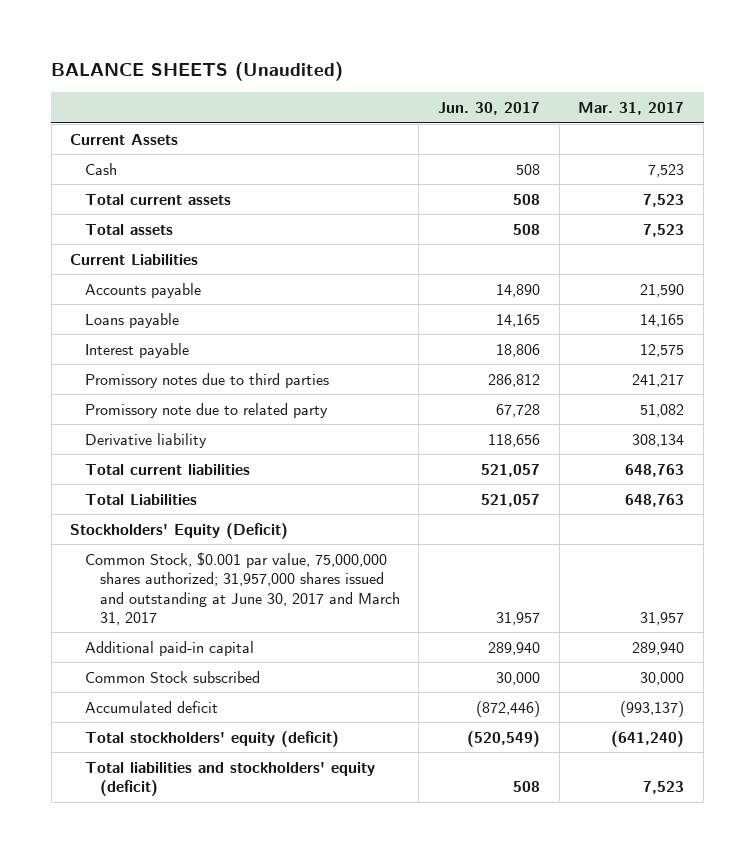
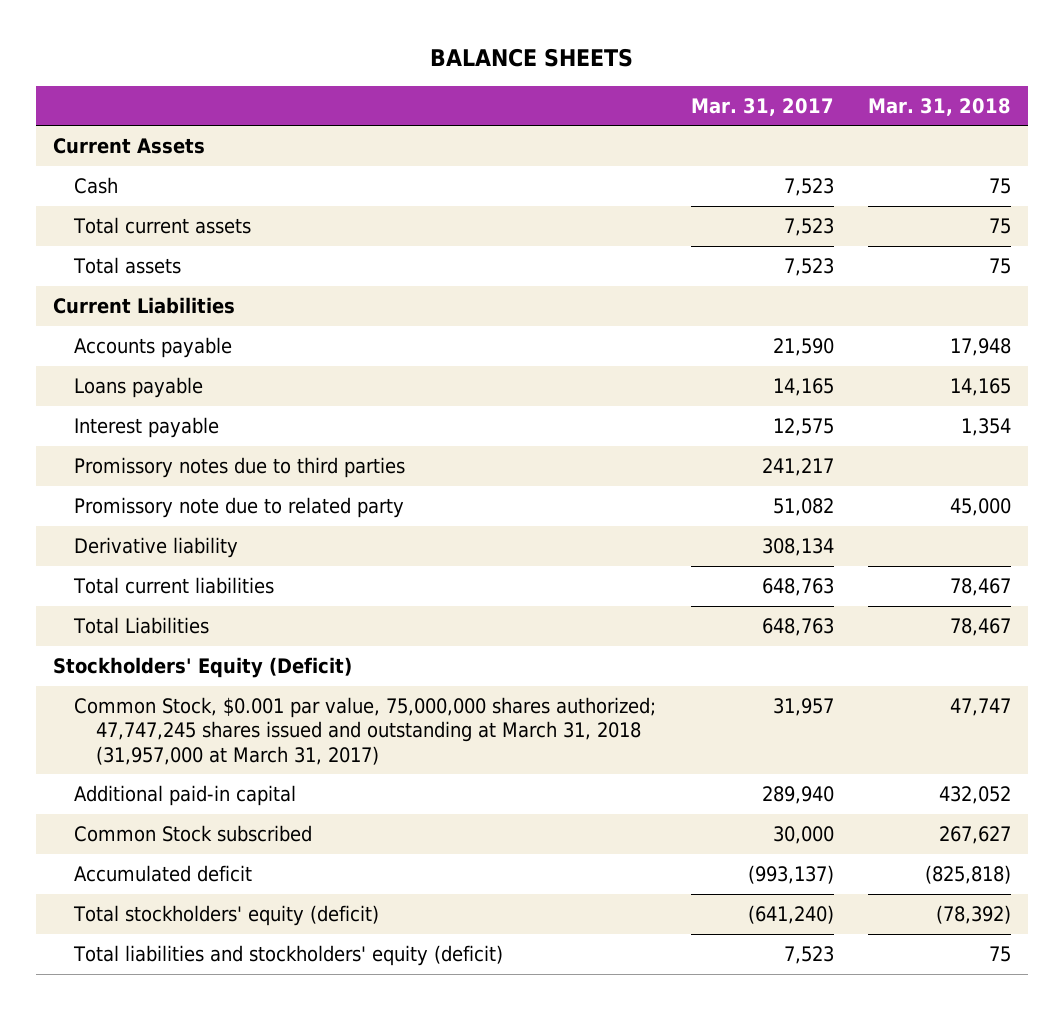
- BALANCE SHEETS (Unaudited)
+ BALANCE SHEETS
- | Jun. 30, 2017 | Mar. 31, 2017
+ | Mar. 31, 2017 | Mar. 31, 2018
- Common Stock, $0.001 par value, 75,000,000 shares authorized; 31,957,000 shares issued and outstanding at June 30, 2017 and March 31, 2017 | 31,957 | 31,957
+ Common Stock, $0.001 par value, 75,000,000 shares authorized; 47,747,245 shares issued and outstanding at March 31, 2018 (31,957,000 at March 31, 2017) | 31,957 | 47,747

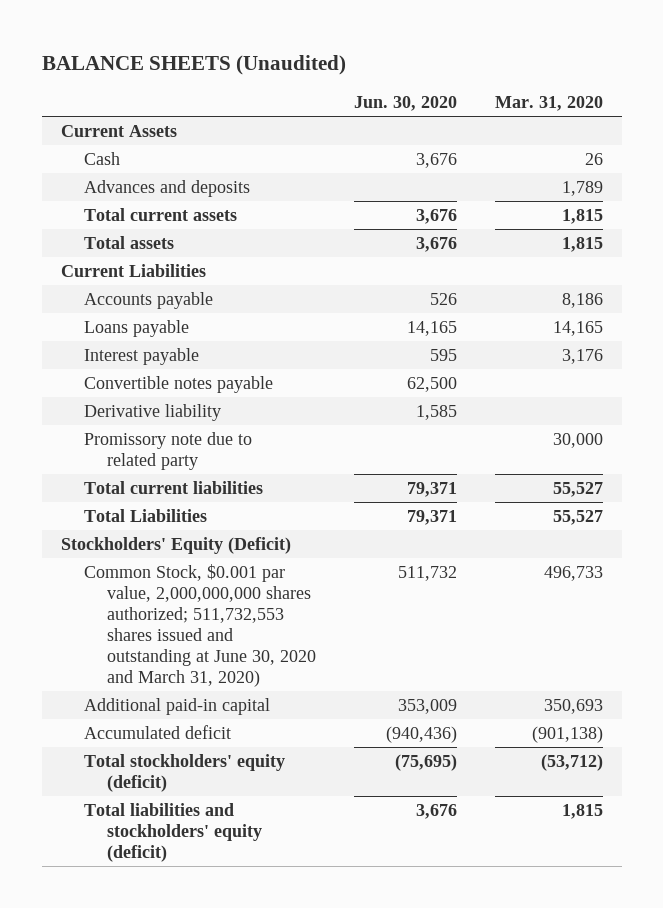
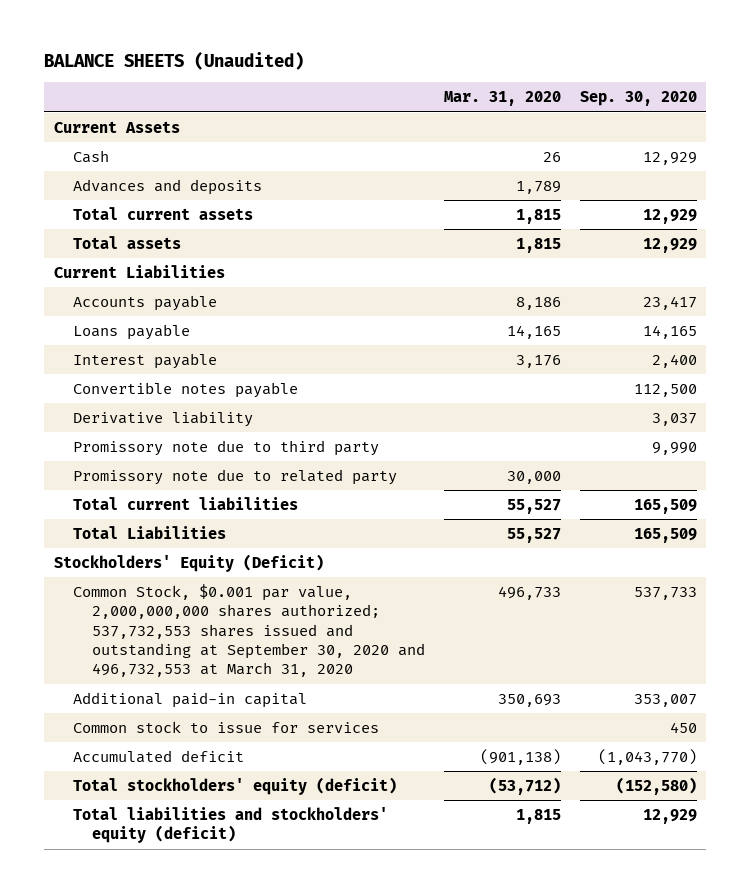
- | Jun. 30, 2020 | Mar. 31, 2020
+ | Mar. 31, 2020 | Sep. 30, 2020
+ Promissory note due to third party | | 9,990
- Common Stock, $0.001 par value, 2,000,000,000 shares authorized; 511,732,553 shares issued and outstanding at June 30, 2020 and March 31, 2020) | 511,732 | 496,733
+ Common Stock, $0.001 par value, 2,000,000,000 shares authorized; 537,732,553 shares issued and outstanding at September 30, 2020 and 496,732,553 at March 31, 2020 | 496,733 | 537,733
+ Common stock to issue for services | | 450

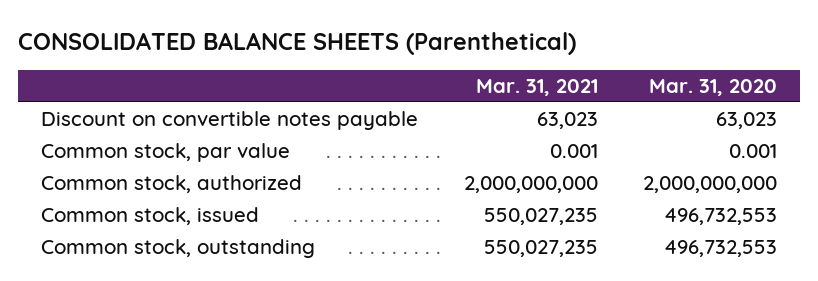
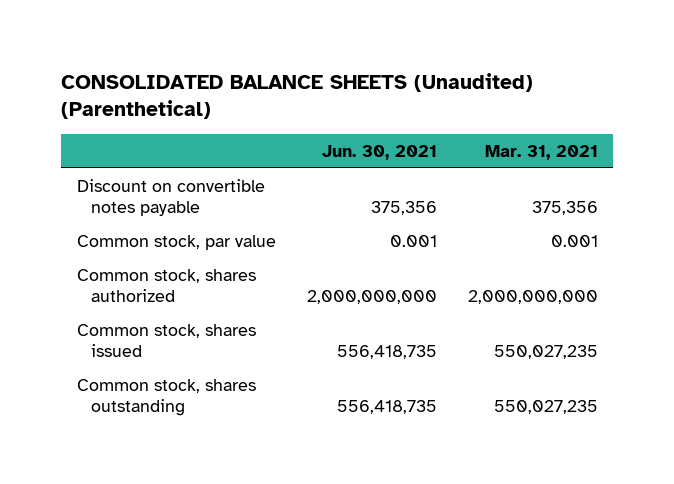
- CONSOLIDATED BALANCE SHEETS (Parenthetical)
+ CONSOLIDATED BALANCE SHEETS (Unaudited) (Parenthetical)
- | Mar. 31, 2021 | Mar. 31, 2020
+ | Jun. 30, 2021 | Mar. 31, 2021
- Discount on convertible notes payable | 63,023 | 63,023
+ Discount on convertible notes payable | 375,356 | 375,356
- Common stock, authorized | 2,000,000,000 | 2,000,000,000
- Common stock, issued | 550,027,235 | 496,732,553
- Common stock, outstanding | 550,027,235 | 496,732,553
+ Common stock, shares authorized | 2,000,000,000 | 2,000,000,000
+ Common stock, shares issued | 556,418,735 | 550,027,235
+ Common stock, shares outstanding | 556,418,735 | 550,027,235

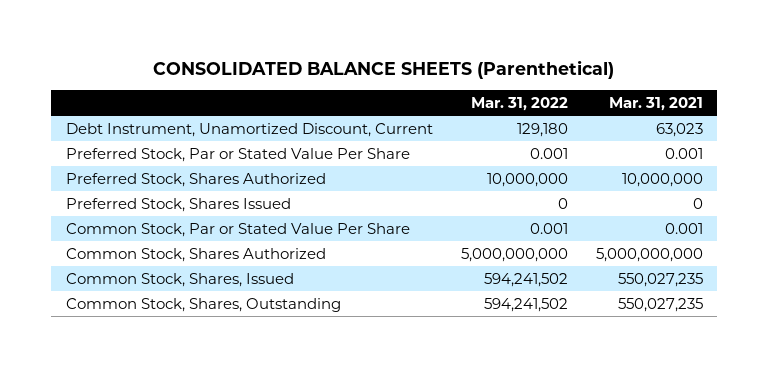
- CONSOLIDATED BALANCE SHEETS (Unaudited) (Parenthetical)
+ CONSOLIDATED BALANCE SHEETS (Parenthetical)
- | Jun. 30, 2021 | Mar. 31, 2021
+ | Mar. 31, 2022 | Mar. 31, 2021
- Discount on convertible notes payable | 375,356 | 375,356
- Common stock, par value | 0.001 | 0.001
- Common stock, shares authorized | 2,000,000,000 | 2,000,000,000
- Common stock, shares issued | 556,418,735 | 550,027,235
- Common stock, shares outstanding | 556,418,735 | 550,027,235
+ Debt Instrument, Unamortized Discount, Current | 129,180 | 63,023
+ Preferred Stock, Par or Stated Value Per Share | 0.001 | 0.001
+ Preferred Stock, Shares Authorized | 10,000,000 | 10,000,000
+ Preferred Stock, Shares Issued | 0 | 0
+ Common Stock, Par or Stated Value Per Share | 0.001 | 0.001
+ Common Stock, Shares Authorized | 5,000,000,000 | 5,000,000,000
+ Common Stock, Shares, Issued | 594,241,502 | 550,027,235
+ Common Stock, Shares, Outstanding | 594,241,502 | 550,027,235

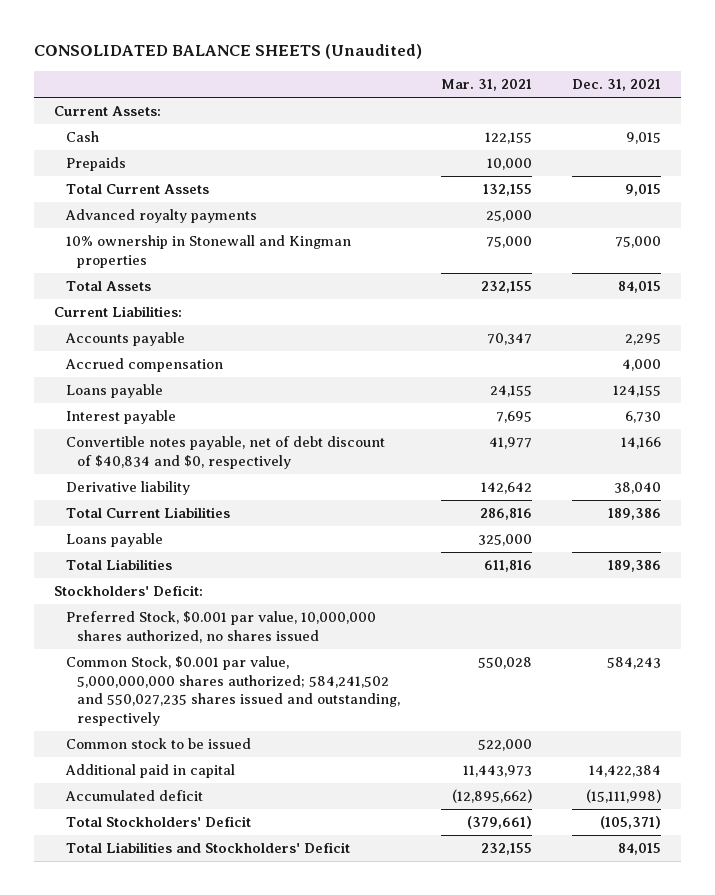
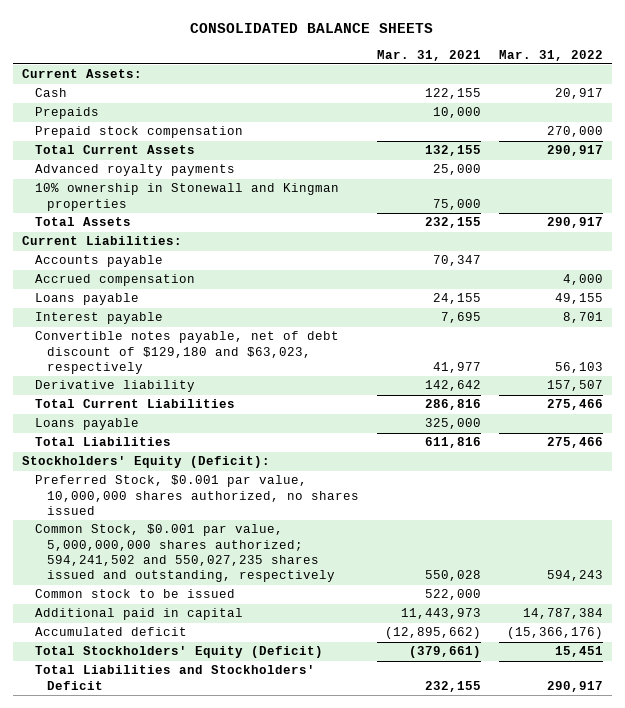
- CONSOLIDATED BALANCE SHEETS (Unaudited)
+ CONSOLIDATED BALANCE SHEETS
- | Mar. 31, 2021 | Dec. 31, 2021
+ | Mar. 31, 2021 | Mar. 31, 2022
+ Prepaid stock compensation | | 270,000
- Convertible notes payable, net of debt discount of $40,834 and $0, respectively | 41,977 | 14,166
+ Convertible notes payable, net of debt discount of $129,180 and $63,023, respectively | 41,977 | 56,103
- Stockholders' Deficit:
+ Stockholders' Equity (Deficit):
- Common Stock, $0.001 par value, 5,000,000,000 shares authorized; 584,241,502 and 550,027,235 shares issued and outstanding, respectively | 550,028 | 584,243
+ Common Stock, $0.001 par value, 5,000,000,000 shares authorized; 594,241,502 and 550,027,235 shares issued and outstanding, respectively | 550,028 | 594,243
- Total Stockholders' Deficit | (379,661) | (105,371)
+ Total Stockholders' Equity (Deficit) | (379,661) | 15,451

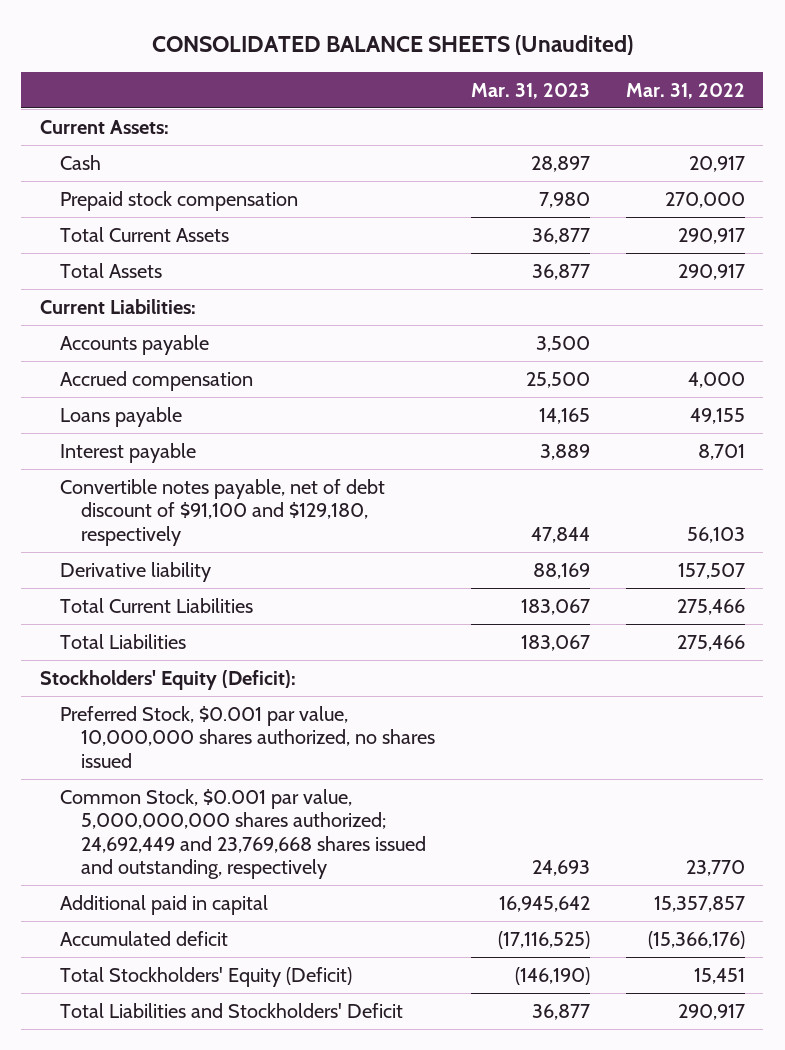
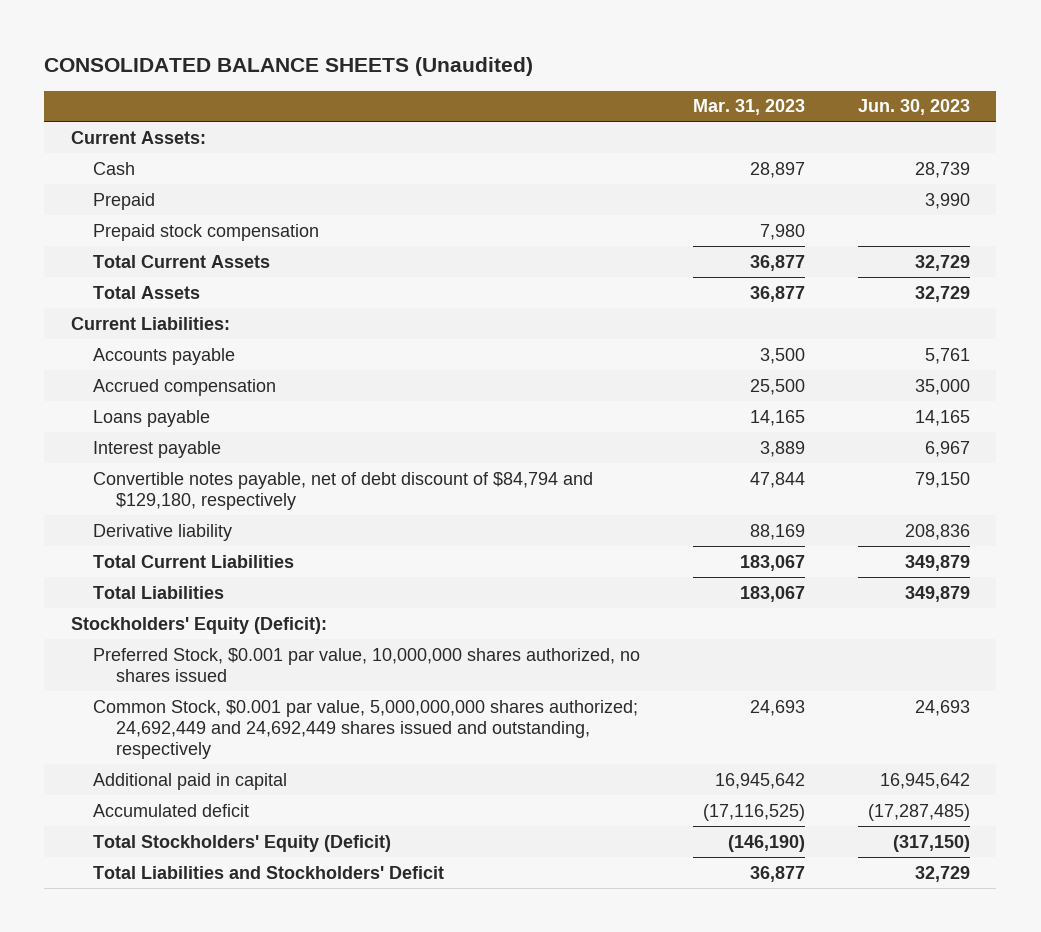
- | Mar. 31, 2023 | Mar. 31, 2022
+ | Mar. 31, 2023 | Jun. 30, 2023
+ Prepaid | | 3,990
- Convertible notes payable, net of debt discount of $91,100 and $129,180, respectively | 47,844 | 56,103
+ Convertible notes payable, net of debt discount of $84,794 and $129,180, respectively | 47,844 | 79,150
- Common Stock, $0.001 par value, 5,000,000,000 shares authorized; 24,692,449 and 23,769,668 shares issued and outstanding, respectively | 24,693 | 23,770
+ Common Stock, $0.001 par value, 5,000,000,000 shares authorized; 24,692,449 and 24,692,449 shares issued and outstanding, respectively | 24,693 | 24,693

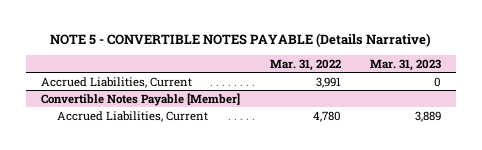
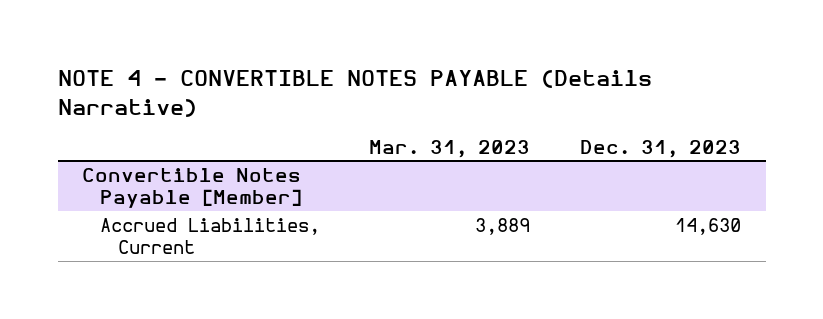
- NOTE 5 - CONVERTIBLE NOTES PAYABLE (Details Narrative)
+ NOTE 4 - CONVERTIBLE NOTES PAYABLE (Details Narrative)
- | Mar. 31, 2022 | Mar. 31, 2023
+ | Mar. 31, 2023 | Dec. 31, 2023
- Accrued Liabilities, Current | 3,991 | 0

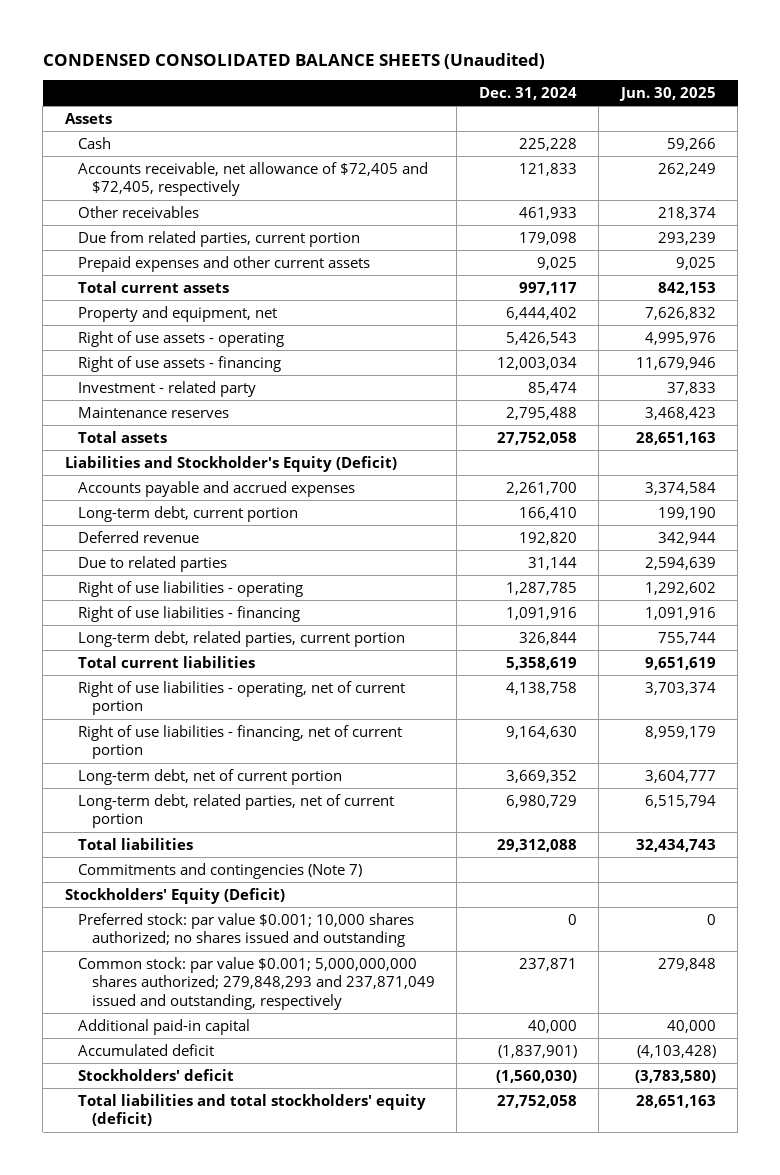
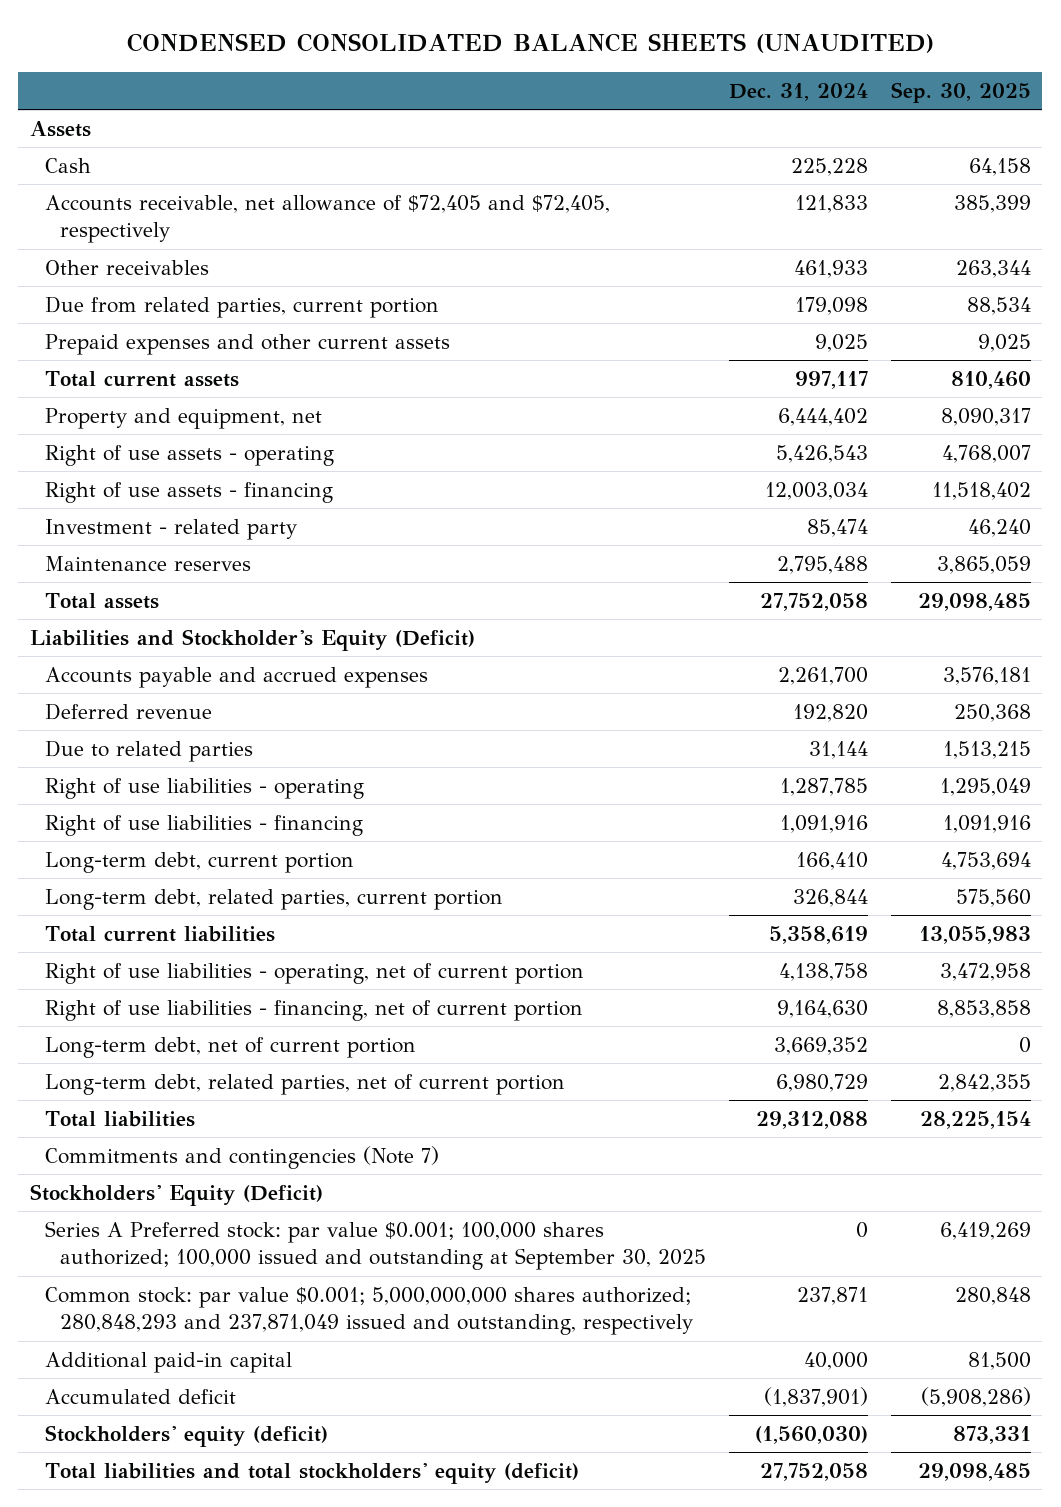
- CONDENSED CONSOLIDATED BALANCE SHEETS (Unaudited)
+ CONDENSED CONSOLIDATED BALANCE SHEETS (UNAUDITED)
- | Dec. 31, 2024 | Jun. 30, 2025
+ | Dec. 31, 2024 | Sep. 30, 2025
moved down: Long-term debt, current portion | 166,410 | 4,753,694
- Preferred stock: par value $0.001; 10,000 shares authorized; no shares issued and outstanding | 0 | 0
- Common stock: par value $0.001; 5,000,000,000 shares authorized; 279,848,293 and 237,871,049 issued and outstanding, respectively | 237,871 | 279,848
+ Series A Preferred stock: par value $0.001; 100,000 shares authorized; 100,000 issued and outstanding at September 30, 2025 | 0 | 6,419,269
+ Common stock: par value $0.001; 5,000,000,000 shares authorized; 280,848,293 and 237,871,049 issued and outstanding, respectively | 237,871 | 280,848
- Stockholders' deficit | (1,560,030) | (3,783,580)
+ Stockholders' equity (deficit) | (1,560,030) | 873,331

